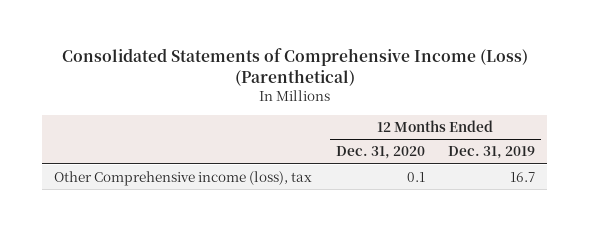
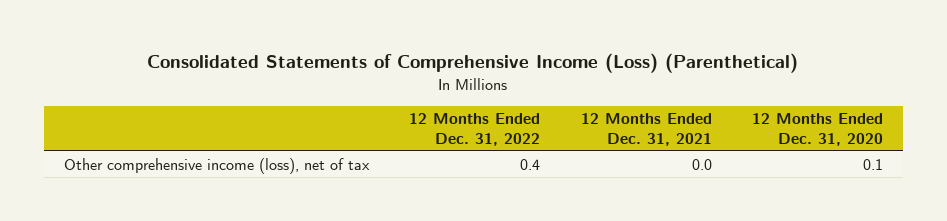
- | 12 Months Ended Dec. 31, 2020 | 12 Months Ended Dec. 31, 2019
+ | 12 Months Ended Dec. 31, 2022 | 12 Months Ended Dec. 31, 2021 | 12 Months Ended Dec. 31, 2020
- Other Comprehensive income (loss), tax | 0.1 | 16.7
+ Other comprehensive income (loss), net of tax | 0.4 | 0.0 | 0.1

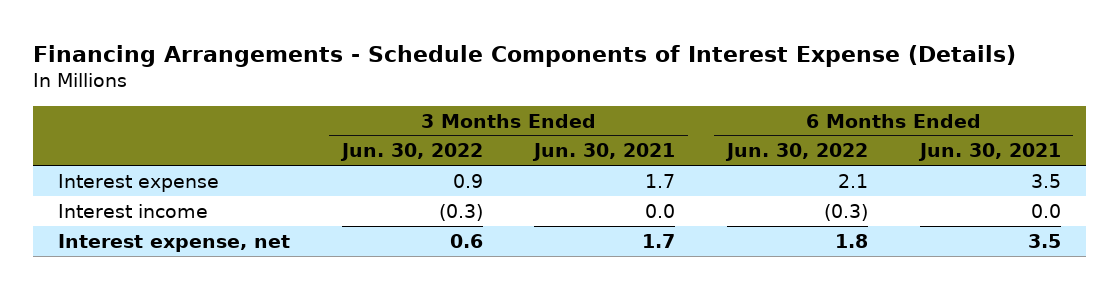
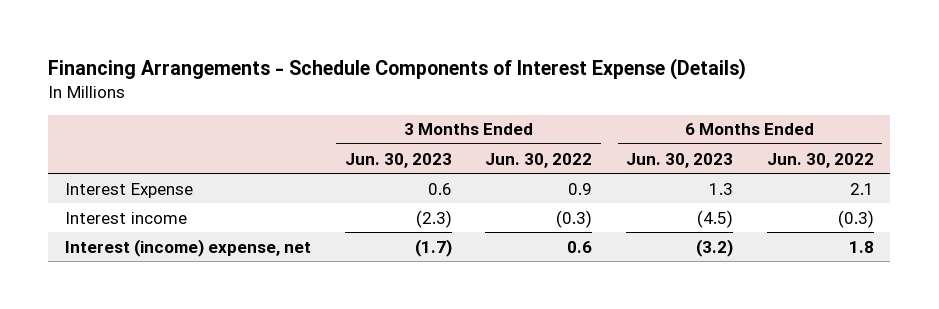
- | 3 Months Ended Jun. 30, 2022 | 3 Months Ended Jun. 30, 2021 | 6 Months Ended Jun. 30, 2022 | 6 Months Ended Jun. 30, 2021
+ | 3 Months Ended Jun. 30, 2023 | 3 Months Ended Jun. 30, 2022 | 6 Months Ended Jun. 30, 2023 | 6 Months Ended Jun. 30, 2022
- Interest expense | 0.9 | 1.7 | 2.1 | 3.5
+ Interest Expense | 0.6 | 0.9 | 1.3 | 2.1
- Interest expense, net | 0.6 | 1.7 | 1.8 | 3.5
+ Interest (income) expense, net | (1.7) | 0.6 | (3.2) | 1.8

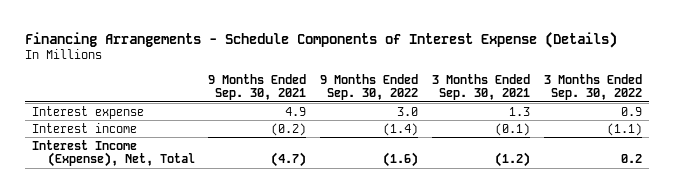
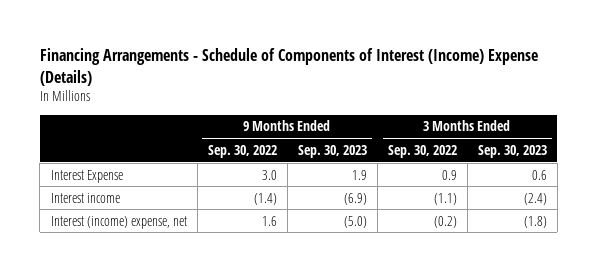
- Financing Arrangements - Schedule Components of Interest Expense (Details)
+ Financing Arrangements - Schedule of Components of Interest (Income) Expense (Details)
- | 9 Months Ended Sep. 30, 2021 | 9 Months Ended Sep. 30, 2022 | 3 Months Ended Sep. 30, 2021 | 3 Months Ended Sep. 30, 2022
+ | 9 Months Ended Sep. 30, 2022 | 9 Months Ended Sep. 30, 2023 | 3 Months Ended Sep. 30, 2022 | 3 Months Ended Sep. 30, 2023
- Interest expense | 4.9 | 3.0 | 1.3 | 0.9
+ Interest Expense | 3.0 | 1.9 | 0.9 | 0.6
- Interest Income (Expense), Net, Total | (4.7) | (1.6) | (1.2) | 0.2
+ Interest (income) expense, net | 1.6 | (5.0) | (0.2) | (1.8)

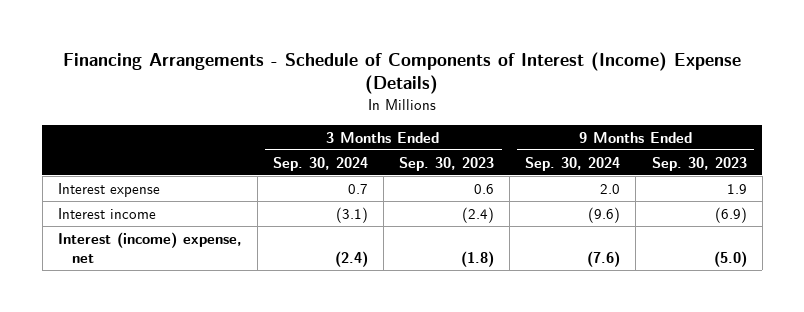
- | 9 Months Ended Sep. 30, 2022 | 9 Months Ended Sep. 30, 2023 | 3 Months Ended Sep. 30, 2022 | 3 Months Ended Sep. 30, 2023
+ | 3 Months Ended Sep. 30, 2024 | 3 Months Ended Sep. 30, 2023 | 9 Months Ended Sep. 30, 2024 | 9 Months Ended Sep. 30, 2023
- Interest Expense | 3.0 | 1.9 | 0.9 | 0.6
+ Interest expense | 0.7 | 0.6 | 2.0 | 1.9

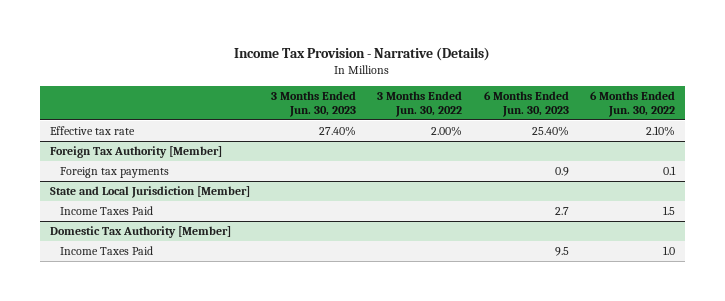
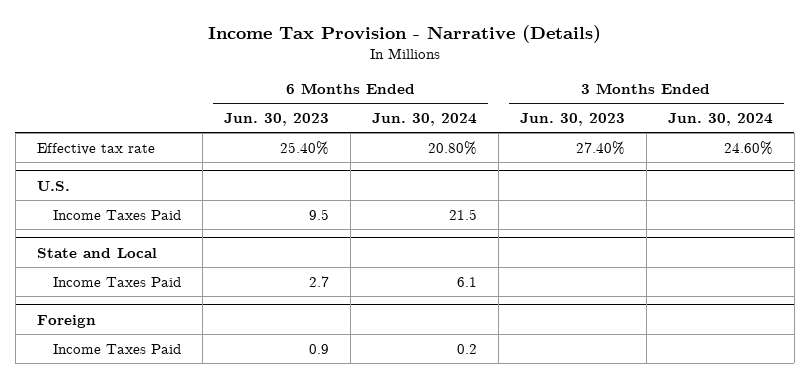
- | 3 Months Ended Jun. 30, 2023 | 3 Months Ended Jun. 30, 2022 | 6 Months Ended Jun. 30, 2023 | 6 Months Ended Jun. 30, 2022
+ | 6 Months Ended Jun. 30, 2023 | 6 Months Ended Jun. 30, 2024 | 3 Months Ended Jun. 30, 2023 | 3 Months Ended Jun. 30, 2024
- Foreign Tax Authority [Member]
- Foreign tax payments | | | 0.9 | 0.1
- State and Local Jurisdiction [Member]
- Income Taxes Paid | | | 2.7 | 1.5
- Domestic Tax Authority [Member]
+ U.S.
+ State and Local
+ Income Taxes Paid | 2.7 | 6.1 | |
+ Foreign
+ Income Taxes Paid | 0.9 | 0.2 | |

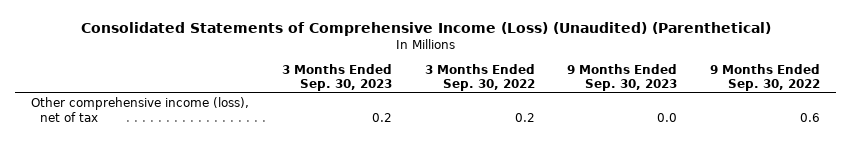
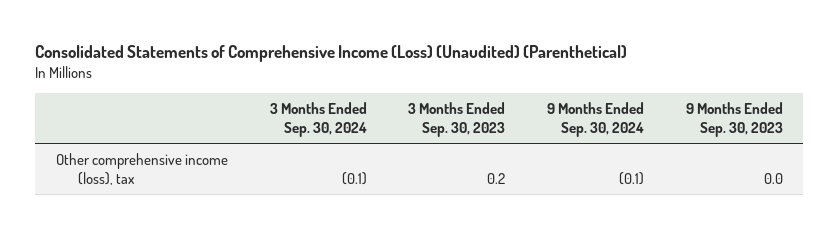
- | 3 Months Ended Sep. 30, 2023 | 3 Months Ended Sep. 30, 2022 | 9 Months Ended Sep. 30, 2023 | 9 Months Ended Sep. 30, 2022
+ | 3 Months Ended Sep. 30, 2024 | 3 Months Ended Sep. 30, 2023 | 9 Months Ended Sep. 30, 2024 | 9 Months Ended Sep. 30, 2023
- Other comprehensive income (loss), net of tax | 0.2 | 0.2 | 0.0 | 0.6
+ Other comprehensive income (loss), tax | (0.1) | 0.2 | (0.1) | 0.0

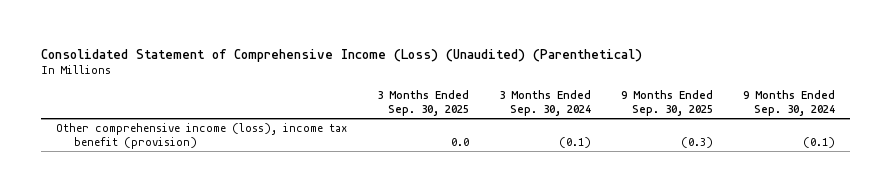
- Consolidated Statements of Comprehensive Income (Loss) (Unaudited) (Parenthetical)
+ Consolidated Statement of Comprehensive Income (Loss) (Unaudited) (Parenthetical)
- | 3 Months Ended Sep. 30, 2024 | 3 Months Ended Sep. 30, 2023 | 9 Months Ended Sep. 30, 2024 | 9 Months Ended Sep. 30, 2023
+ | 3 Months Ended Sep. 30, 2025 | 3 Months Ended Sep. 30, 2024 | 9 Months Ended Sep. 30, 2025 | 9 Months Ended Sep. 30, 2024
- Other comprehensive income (loss), tax | (0.1) | 0.2 | (0.1) | 0.0
+ Other comprehensive income (loss), income tax benefit (provision) | 0.0 | (0.1) | (0.3) | (0.1)

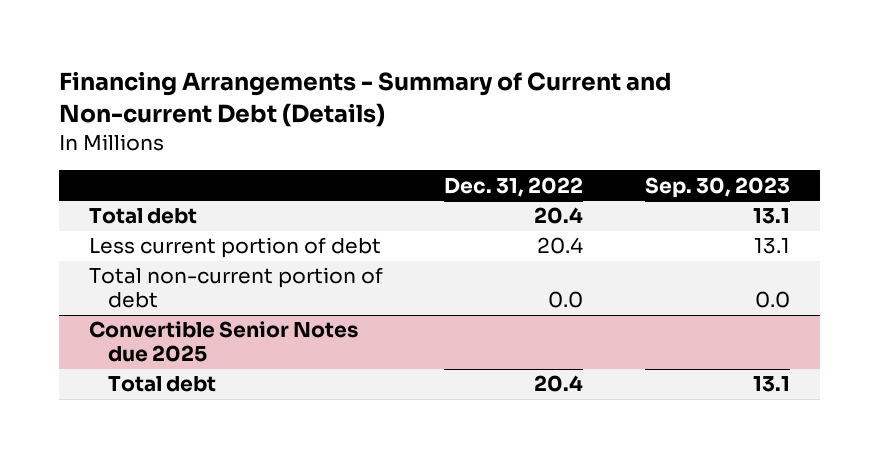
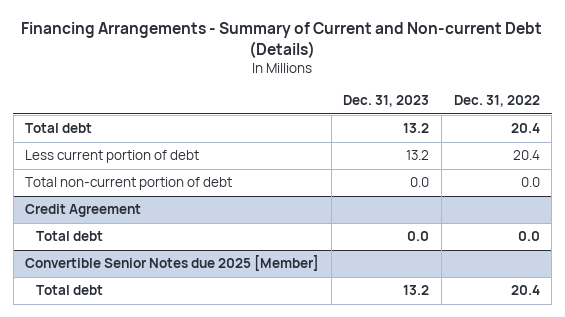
- | Dec. 31, 2022 | Sep. 30, 2023
+ | Dec. 31, 2023 | Dec. 31, 2022
- Convertible Senior Notes due 2025
+ Credit Agreement
+ Total debt | 0.0 | 0.0
+ Convertible Senior Notes due 2025 [Member]

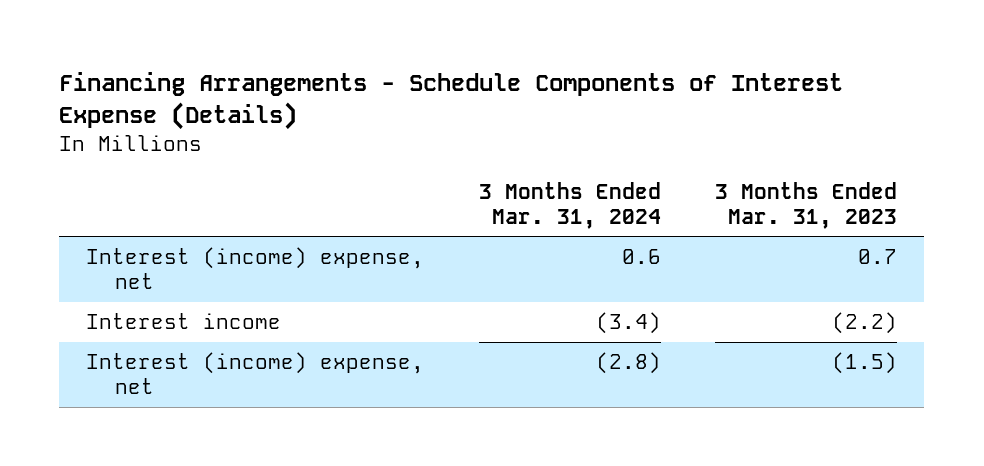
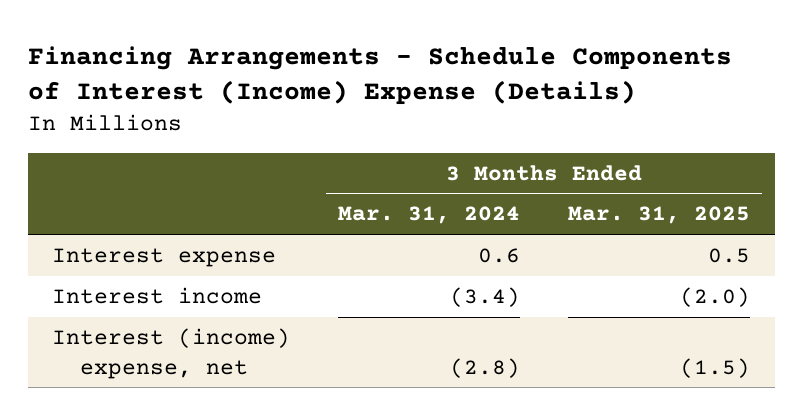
- Financing Arrangements - Schedule Components of Interest Expense (Details)
+ Financing Arrangements - Schedule Components of Interest (Income) Expense (Details)
- | 3 Months Ended Mar. 31, 2024 | 3 Months Ended Mar. 31, 2023
+ | 3 Months Ended Mar. 31, 2024 | 3 Months Ended Mar. 31, 2025
- Interest (income) expense, net | 0.6 | 0.7
+ Interest expense | 0.6 | 0.5

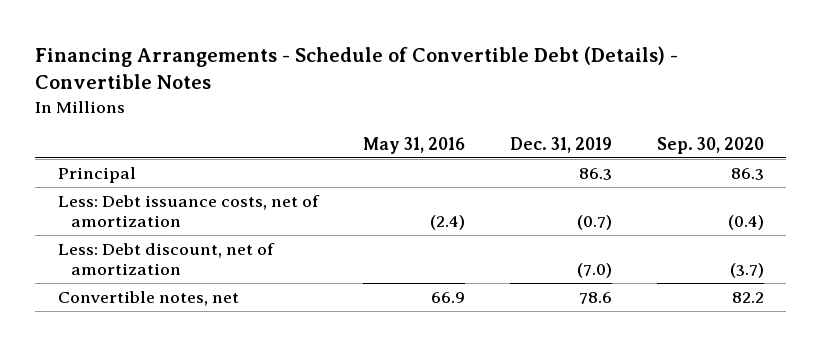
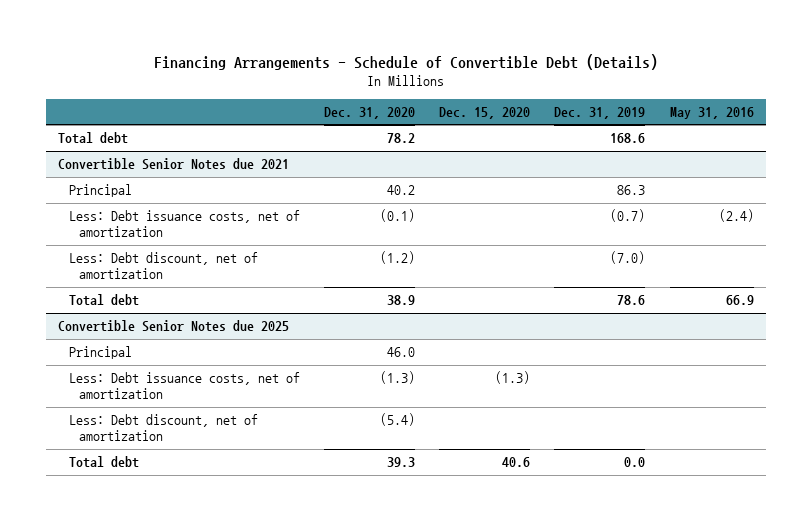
- Financing Arrangements - Schedule of Convertible Debt (Details) - Convertible Notes
+ Financing Arrangements - Schedule of Convertible Debt (Details)
- | May 31, 2016 | Dec. 31, 2019 | Sep. 30, 2020
+ | Dec. 31, 2020 | Dec. 15, 2020 | Dec. 31, 2019 | May 31, 2016
+ Total debt | 78.2 | | 168.6 |
+ Convertible Senior Notes due 2021
- Convertible notes, net | 66.9 | 78.6 | 82.2
+ Total debt | 38.9 | | 78.6 | 66.9
+ Convertible Senior Notes due 2025
+ Principal | 46.0 | | |
+ Less: Debt issuance costs, net of amortization | (1.3) | (1.3) | |
+ Less: Debt discount, net of amortization | (5.4) | | |
+ Total debt | 39.3 | 40.6 | 0.0 |

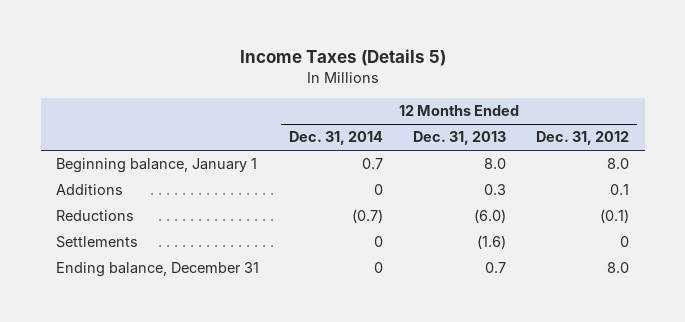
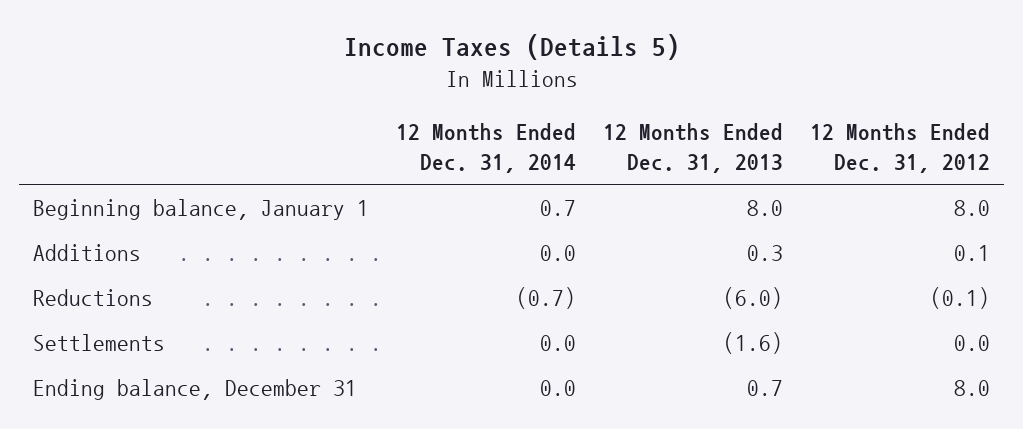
- Additions | 0 | 0.3 | 0.1
+ Additions | 0.0 | 0.3 | 0.1
- Settlements | 0 | (1.6) | 0
- Ending balance, December 31 | 0 | 0.7 | 8.0
+ Settlements | 0.0 | (1.6) | 0.0
+ Ending balance, December 31 | 0.0 | 0.7 | 8.0

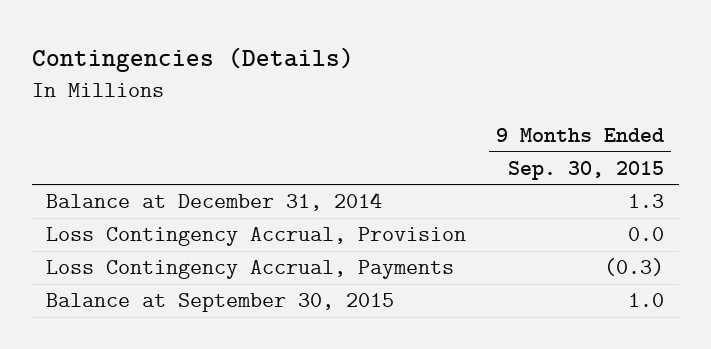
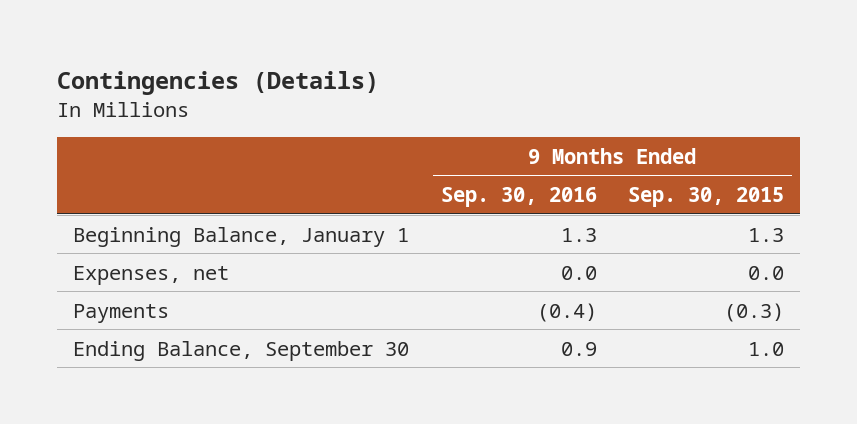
- | 9 Months Ended Sep. 30, 2015
+ | 9 Months Ended Sep. 30, 2016 | 9 Months Ended Sep. 30, 2015
- Balance at December 31, 2014 | 1.3
- Loss Contingency Accrual, Provision | 0.0
- Loss Contingency Accrual, Payments | (0.3)
- Balance at September 30, 2015 | 1.0
+ Beginning Balance, January 1 | 1.3 | 1.3
+ Expenses, net | 0.0 | 0.0
+ Payments | (0.4) | (0.3)
+ Ending Balance, September 30 | 0.9 | 1.0

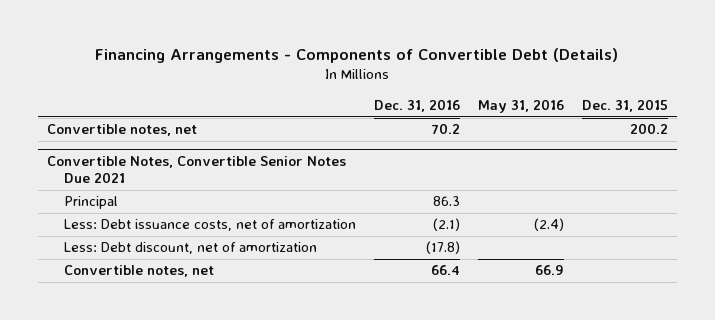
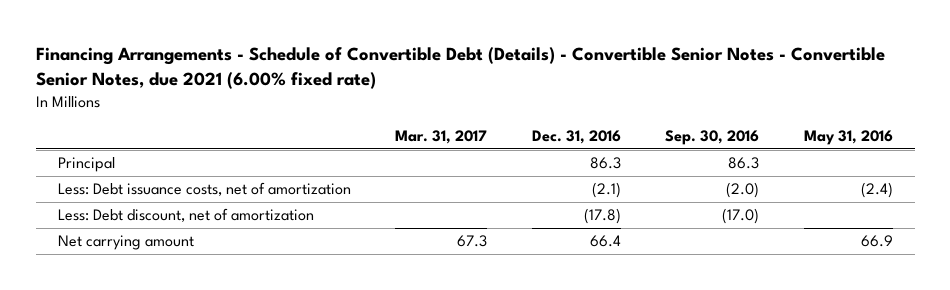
- Financing Arrangements - Components of Convertible Debt (Details)
+ Financing Arrangements - Schedule of Convertible Debt (Details) - Convertible Senior Notes - Convertible Senior Notes, due 2021 (6.00% fixed rate)
- | Dec. 31, 2016 | May 31, 2016 | Dec. 31, 2015
+ | Mar. 31, 2017 | Dec. 31, 2016 | Sep. 30, 2016 | May 31, 2016
- Convertible notes, net | 70.2 | | 200.2
- Convertible Notes, Convertible Senior Notes Due 2021
- Convertible notes, net | 66.4 | 66.9 |
+ Net carrying amount | 67.3 | 66.4 | | 66.9

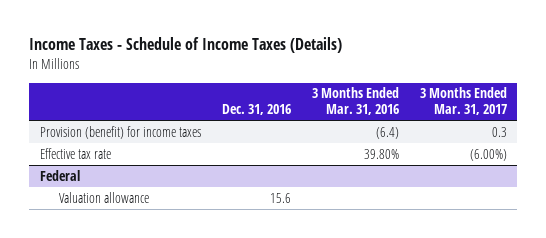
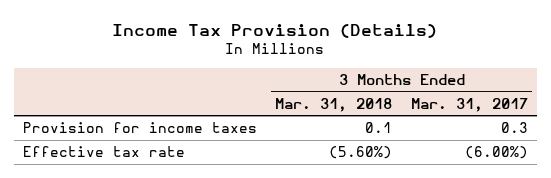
- Income Taxes - Schedule of Income Taxes (Details)
+ Income Tax Provision (Details)
- | Dec. 31, 2016 | 3 Months Ended Mar. 31, 2016 | 3 Months Ended Mar. 31, 2017
+ | 3 Months Ended Mar. 31, 2018 | 3 Months Ended Mar. 31, 2017
- Provision (benefit) for income taxes | | (6.4) | 0.3
+ Provision for income taxes | 0.1 | 0.3
- Federal
- Valuation allowance | 15.6 | |

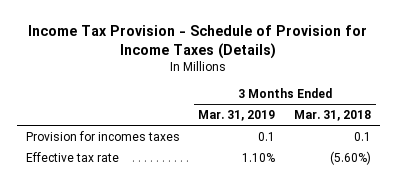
- Income Tax Provision (Details)
+ Income Tax Provision - Schedule of Provision for Income Taxes (Details)
- | 3 Months Ended Mar. 31, 2018 | 3 Months Ended Mar. 31, 2017
+ | 3 Months Ended Mar. 31, 2019 | 3 Months Ended Mar. 31, 2018
- Provision for income taxes | 0.1 | 0.3
+ Provision for incomes taxes | 0.1 | 0.1

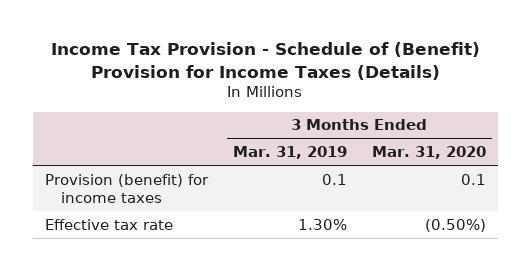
- Income Tax Provision - Schedule of Provision for Income Taxes (Details)
+ Income Tax Provision - Schedule of (Benefit) Provision for Income Taxes (Details)
- | 3 Months Ended Mar. 31, 2019 | 3 Months Ended Mar. 31, 2018
+ | 3 Months Ended Mar. 31, 2019 | 3 Months Ended Mar. 31, 2020
- Provision for incomes taxes | 0.1 | 0.1
- Effective tax rate | 1.10% | (5.60%)
+ Provision (benefit) for income taxes | 0.1 | 0.1
+ Effective tax rate | 1.30% | (0.50%)

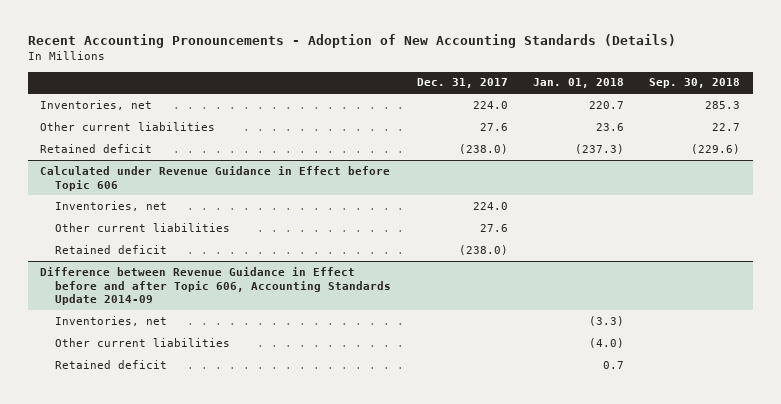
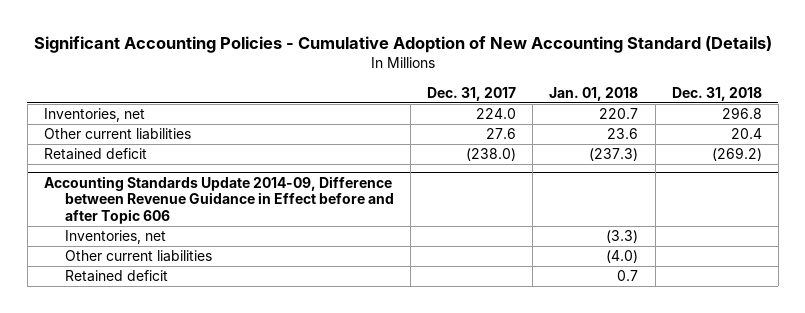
- Recent Accounting Pronouncements - Adoption of New Accounting Standards (Details)
+ Significant Accounting Policies - Cumulative Adoption of New Accounting Standard (Details)
- | Dec. 31, 2017 | Jan. 01, 2018 | Sep. 30, 2018
+ | Dec. 31, 2017 | Jan. 01, 2018 | Dec. 31, 2018
- Calculated under Revenue Guidance in Effect before Topic 606
- Inventories, net | 224.0 | |
- Other current liabilities | 27.6 | |
- Retained deficit | (238.0) | |
- Difference between Revenue Guidance in Effect before and after Topic 606, Accounting Standards Update 2014-09
+ Accounting Standards Update 2014-09, Difference between Revenue Guidance in Effect before and after Topic 606

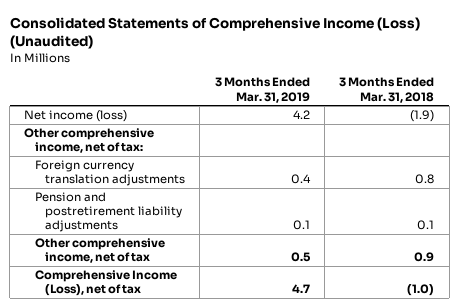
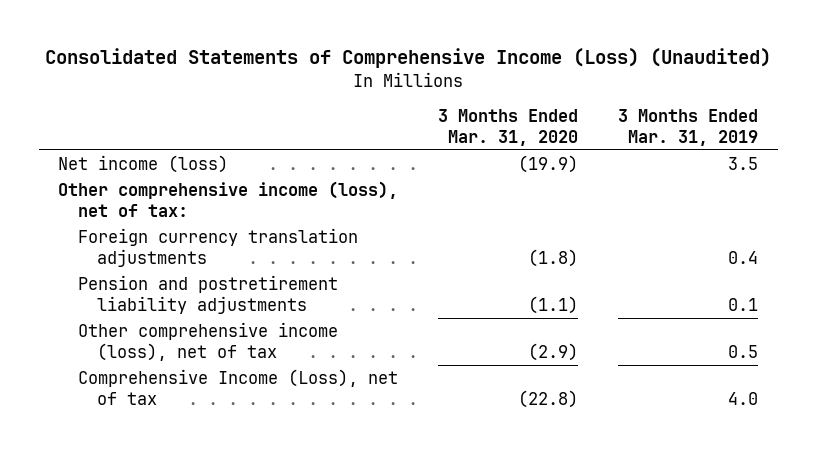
- | 3 Months Ended Mar. 31, 2019 | 3 Months Ended Mar. 31, 2018
+ | 3 Months Ended Mar. 31, 2020 | 3 Months Ended Mar. 31, 2019
- Net income (loss) | 4.2 | (1.9)
- Other comprehensive income, net of tax:
+ Net income (loss) | (19.9) | 3.5
+ Other comprehensive income (loss), net of tax:
- Other comprehensive income, net of tax | 0.5 | 0.9
- Comprehensive Income (Loss), net of tax | 4.7 | (1.0)
+ Other comprehensive income (loss), net of tax | (2.9) | 0.5
+ Comprehensive Income (Loss), net of tax | (22.8) | 4.0

